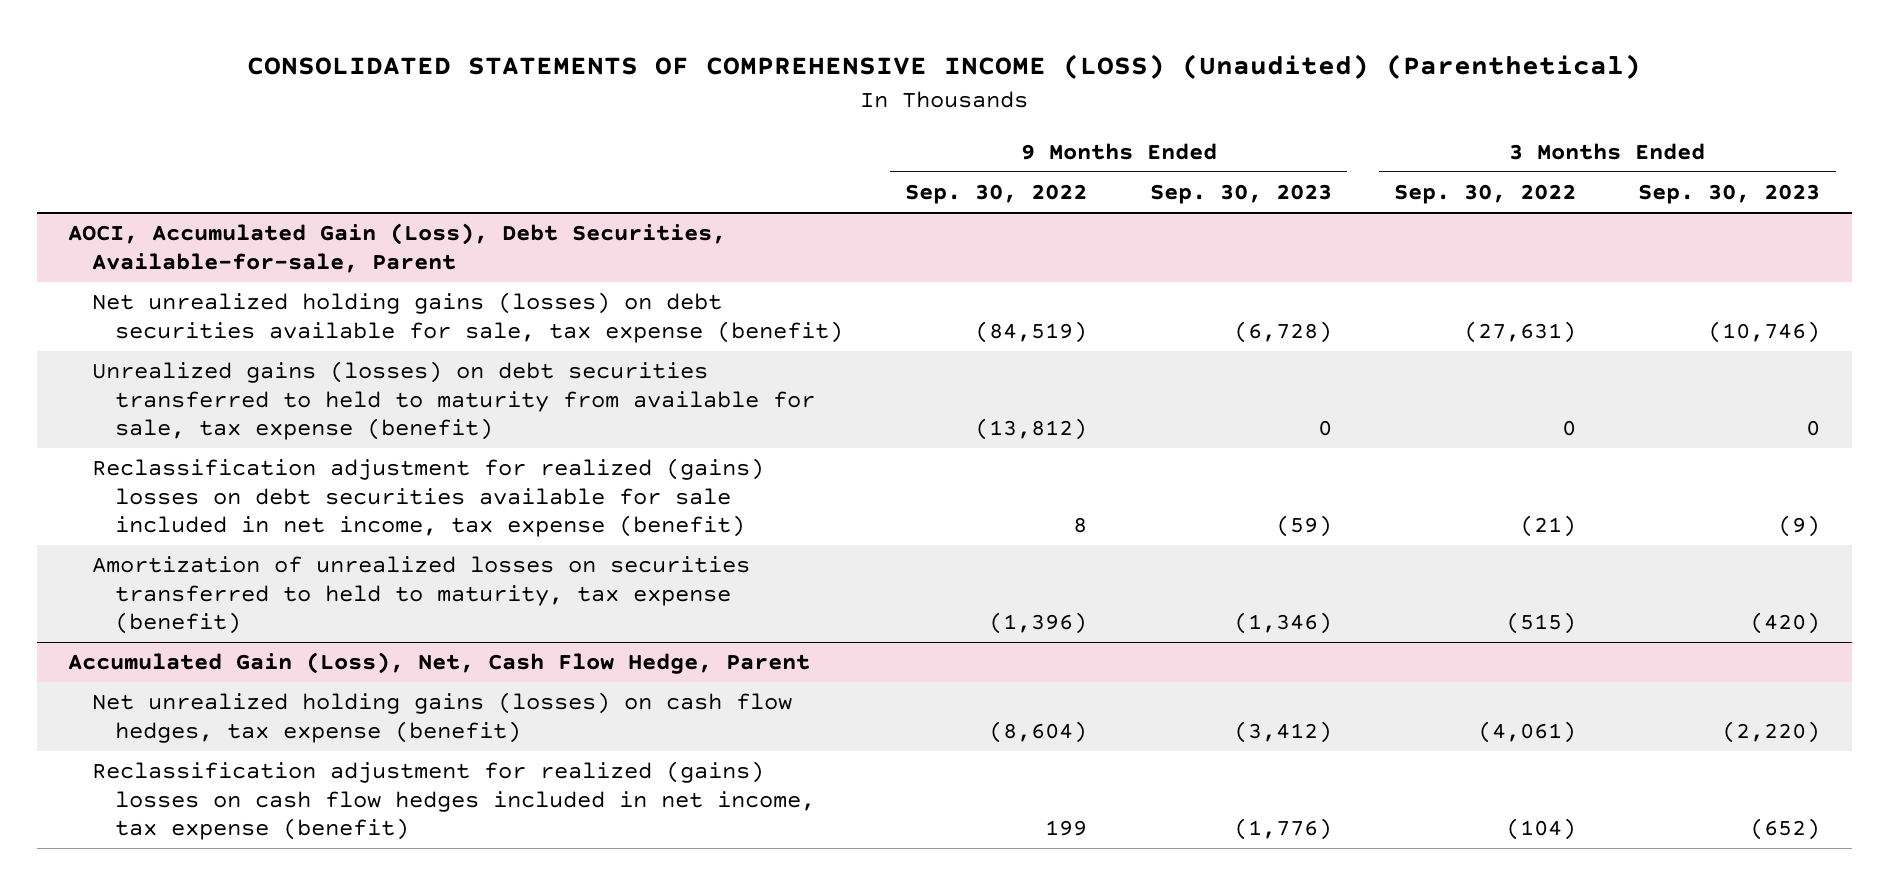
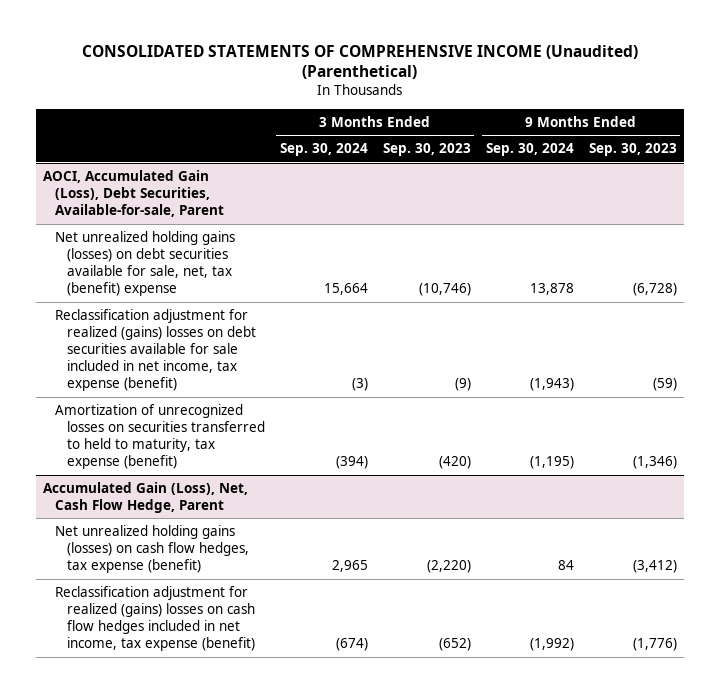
- CONSOLIDATED STATEMENTS OF COMPREHENSIVE INCOME (LOSS) (Unaudited) (Parenthetical)
+ CONSOLIDATED STATEMENTS OF COMPREHENSIVE INCOME (Unaudited) (Parenthetical)
- | 9 Months Ended Sep. 30, 2022 | 9 Months Ended Sep. 30, 2023 | 3 Months Ended Sep. 30, 2022 | 3 Months Ended Sep. 30, 2023
+ | 3 Months Ended Sep. 30, 2024 | 3 Months Ended Sep. 30, 2023 | 9 Months Ended Sep. 30, 2024 | 9 Months Ended Sep. 30, 2023
@ AOCI, Accumulated Gain (Loss), Debt Securities, Available-for-sale, Parent
- Net unrealized holding gains (losses) on debt securities available for sale, tax expense (benefit) | (84,519) | (6,728) | (27,631) | (10,746)
- Unrealized gains (losses) on debt securities transferred to held to maturity from available for sale, tax expense (benefit) | (13,812) | 0 | 0 | 0
+ Net unrealized holding gains (losses) on debt securities available for sale, net, tax (benefit) expense | 15,664 | (10,746) | 13,878 | (6,728)
- Amortization of unrealized losses on securities transferred to held to maturity, tax expense (benefit) | (1,396) | (1,346) | (515) | (420)
+ Amortization of unrecognized losses on securities transferred to held to maturity, tax expense (benefit) | (394) | (420) | (1,195) | (1,346)

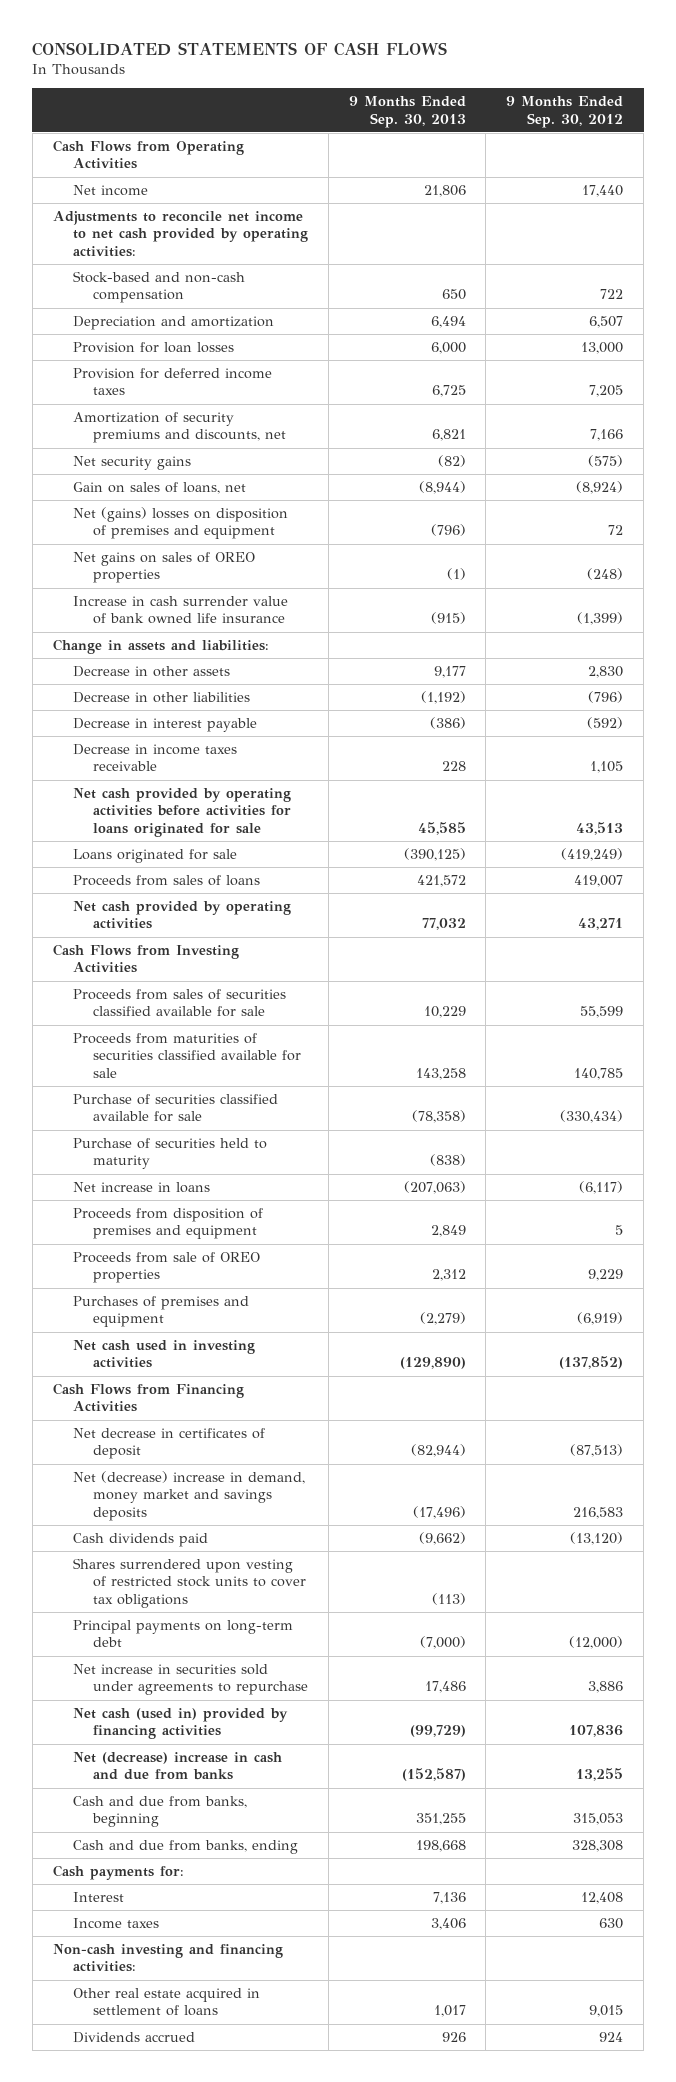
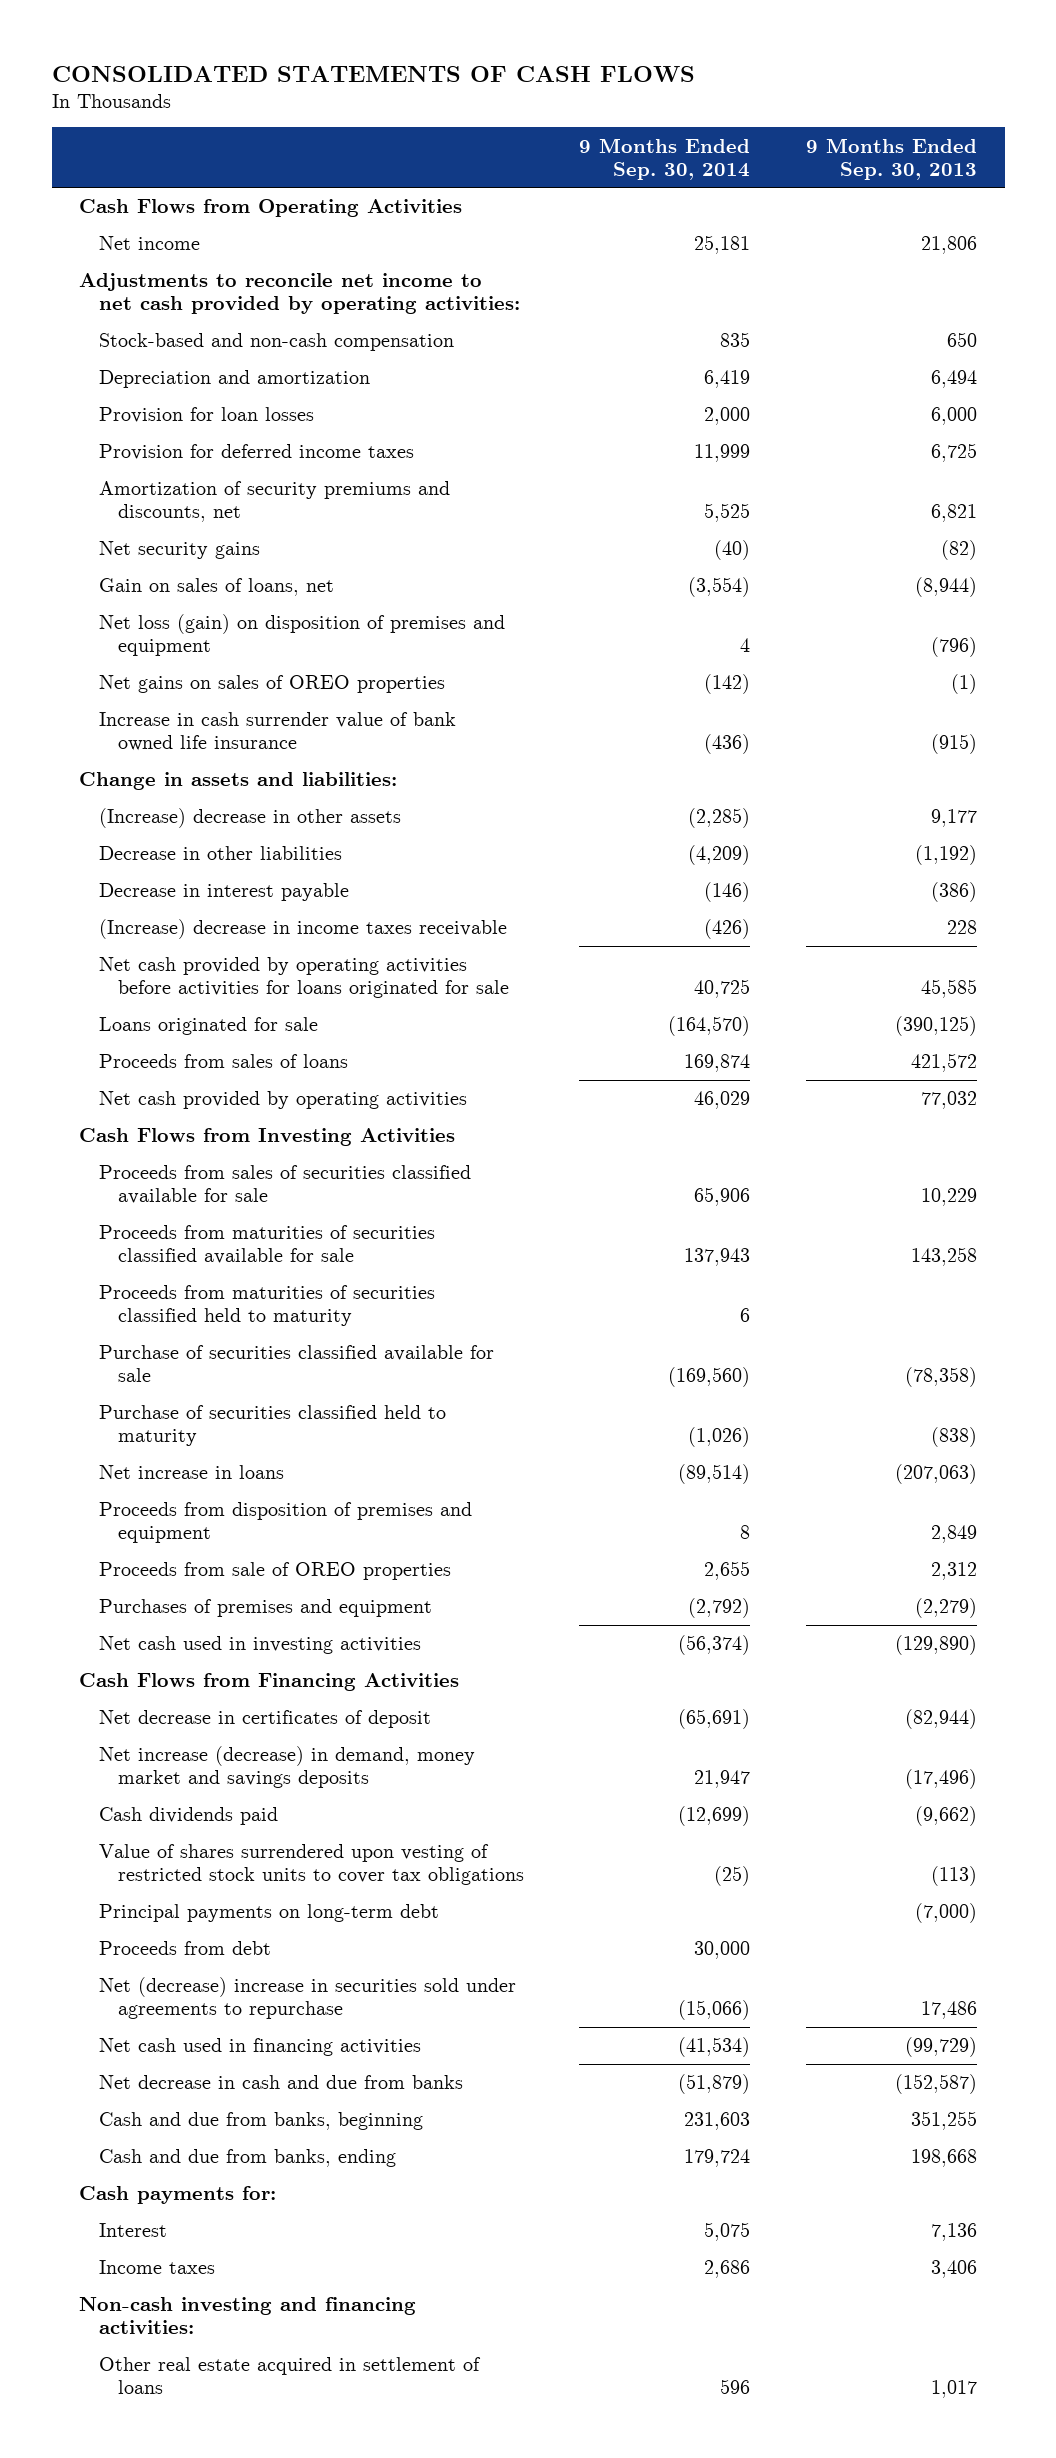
- | 9 Months Ended Sep. 30, 2013 | 9 Months Ended Sep. 30, 2012
+ | 9 Months Ended Sep. 30, 2014 | 9 Months Ended Sep. 30, 2013
- Net (gains) losses on disposition of premises and equipment | (796) | 72
+ Net loss (gain) on disposition of premises and equipment | 4 | (796)
- Decrease in other assets | 9,177 | 2,830
+ (Increase) decrease in other assets | (2,285) | 9,177
- Decrease in income taxes receivable | 228 | 1,105
+ (Increase) decrease in income taxes receivable | (426) | 228
+ Proceeds from maturities of securities classified held to maturity | 6 |
- Purchase of securities held to maturity | (838) |
+ Purchase of securities classified held to maturity | (1,026) | (838)
- Net (decrease) increase in demand, money market and savings deposits | (17,496) | 216,583
+ Net increase (decrease) in demand, money market and savings deposits | 21,947 | (17,496)
- Shares surrendered upon vesting of restricted stock units to cover tax obligations | (113) |
+ Value of shares surrendered upon vesting of restricted stock units to cover tax obligations | (25) | (113)
- Net increase in securities sold under agreements to repurchase | 17,486 | 3,886
- Net cash (used in) provided by financing activities | (99,729) | 107,836
- Net (decrease) increase in cash and due from banks | (152,587) | 13,255
+ Proceeds from debt | 30,000 |
+ Net (decrease) increase in securities sold under agreements to repurchase | (15,066) | 17,486
+ Net cash used in financing activities | (41,534) | (99,729)
+ Net decrease in cash and due from banks | (51,879) | (152,587)
- Dividends accrued | 926 | 924

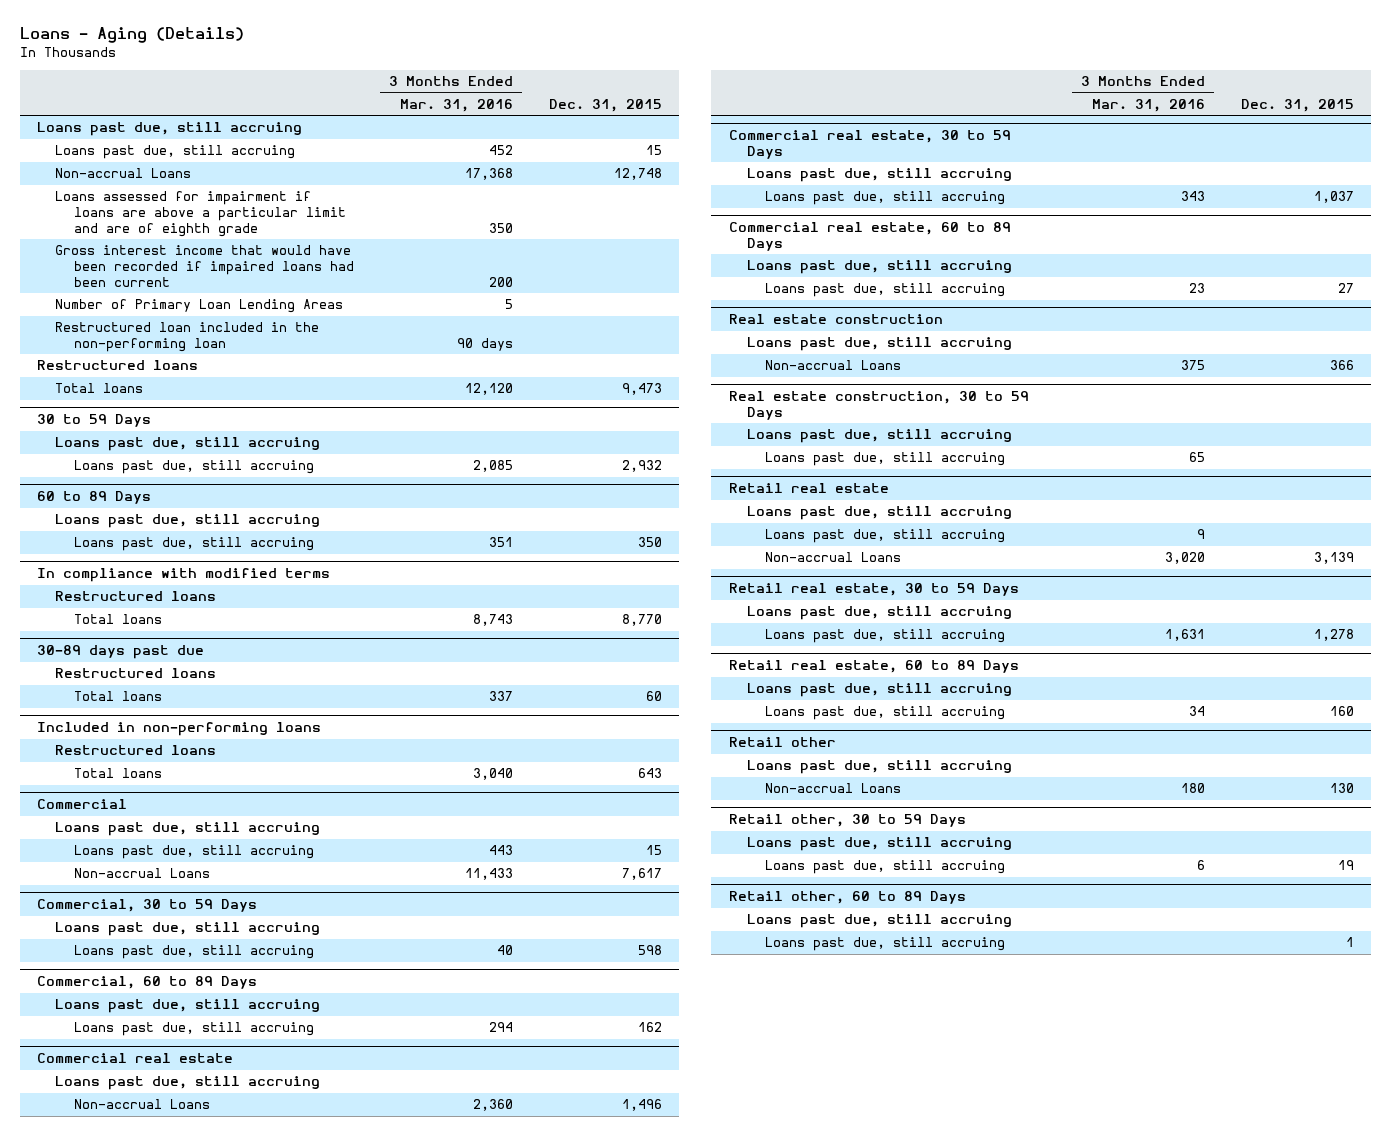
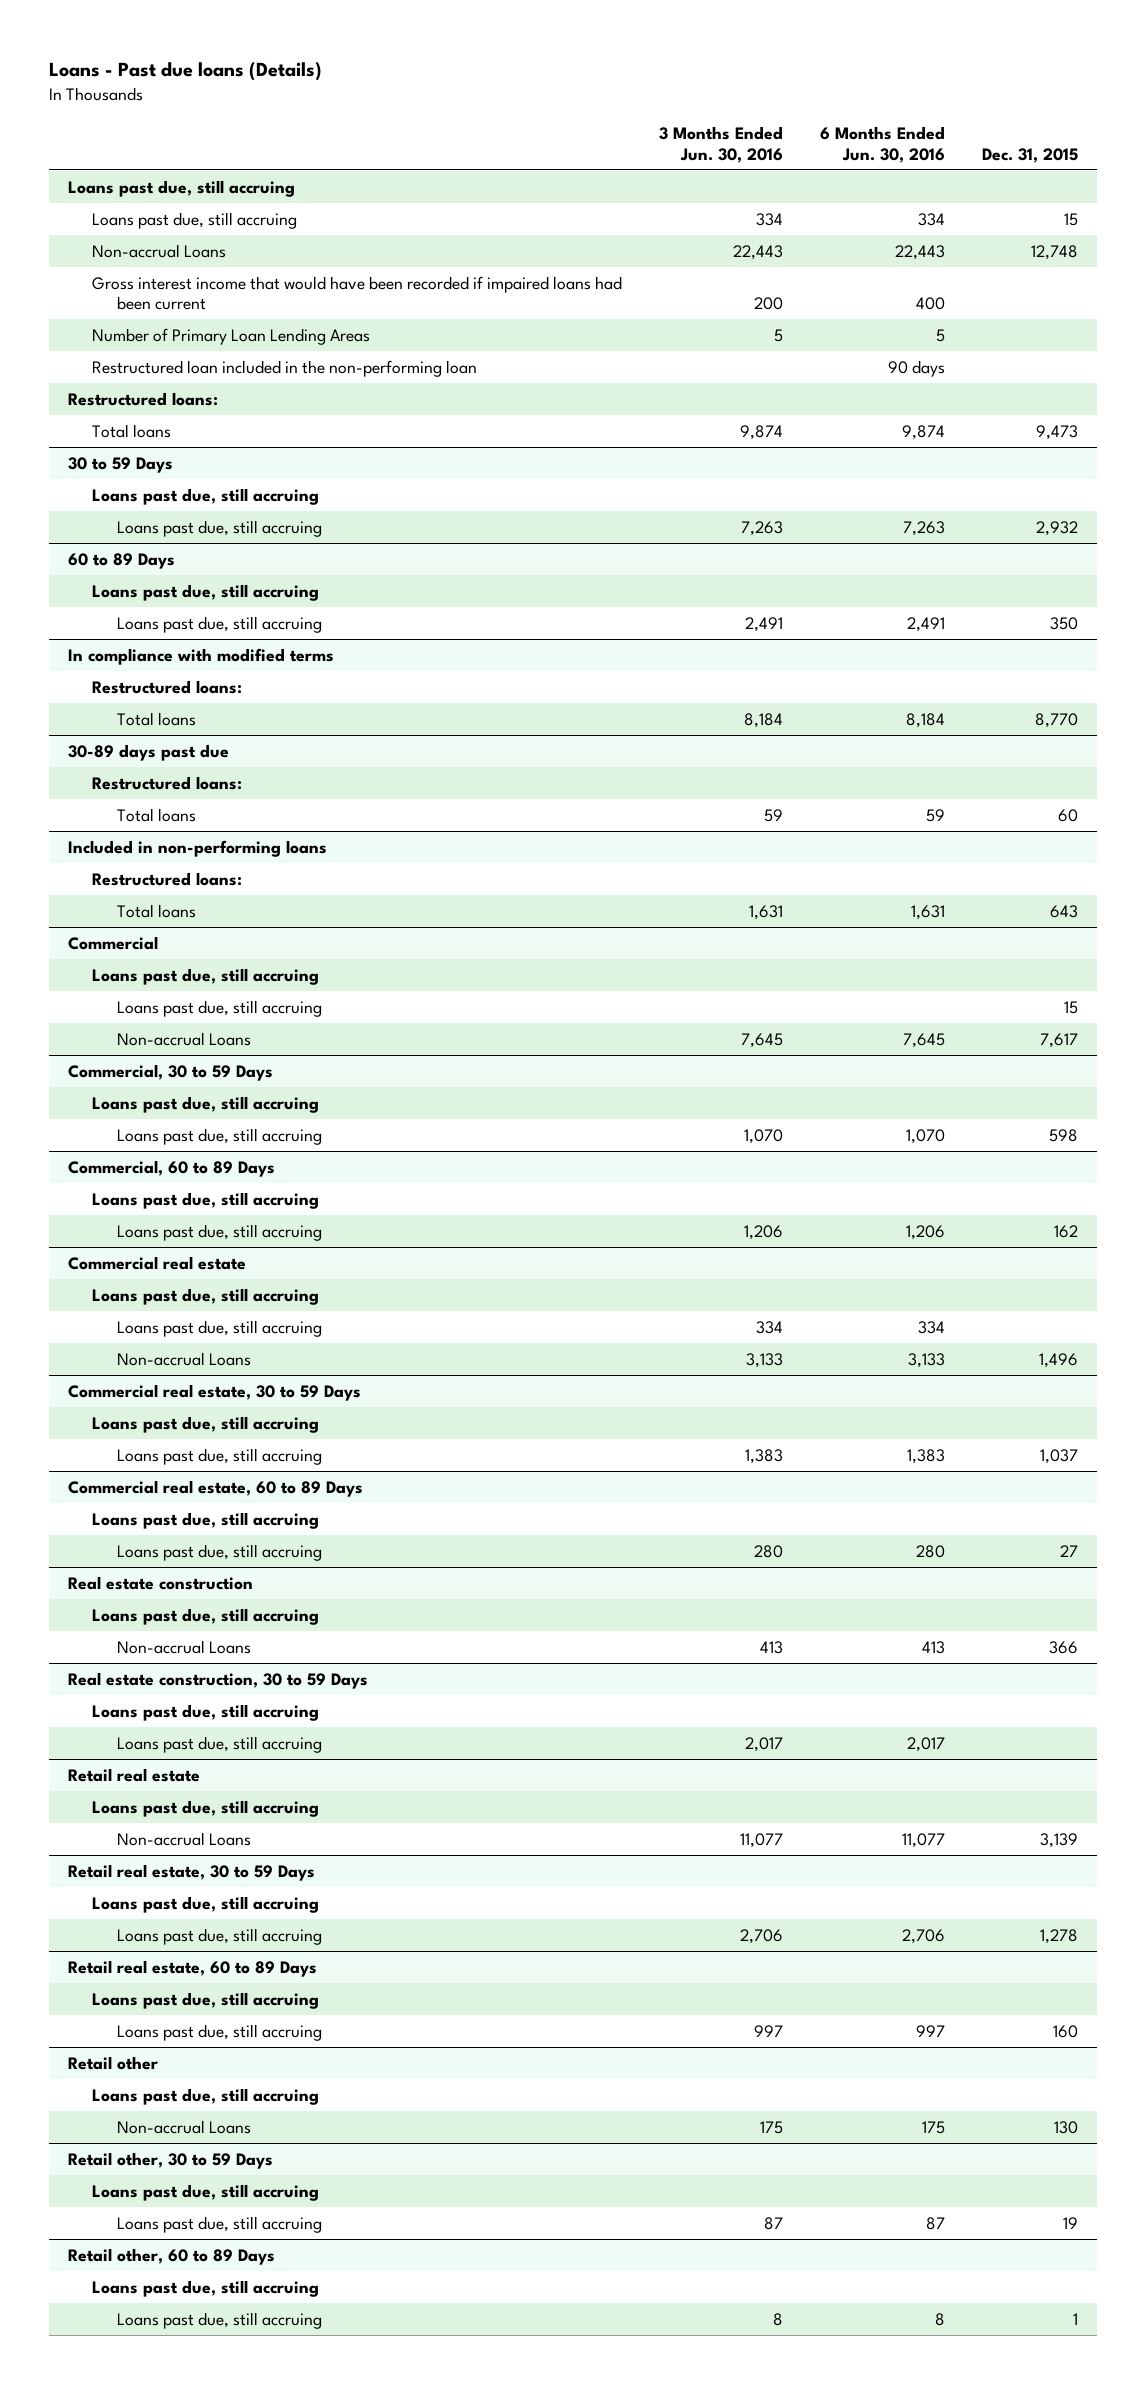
- Loans - Aging (Details)
+ Loans - Past due loans (Details)
- | 3 Months Ended Mar. 31, 2016 | Dec. 31, 2015
+ | 3 Months Ended Jun. 30, 2016 | 6 Months Ended Jun. 30, 2016 | Dec. 31, 2015
- Loans assessed for impairment if loans are above a particular limit and are of eighth grade | 350 |
- Restructured loans
+ Restructured loans:
@ In compliance with modified terms
- Restructured loans
+ Restructured loans:
@ 30-89 days past due
- Restructured loans
+ Restructured loans:
@ Included in non-performing loans
- Restructured loans
+ Restructured loans:
@ Commercial real estate
+ Loans past due, still accruing | 334 | 334 |
@ Retail real estate
- Loans past due, still accruing | 9 |

